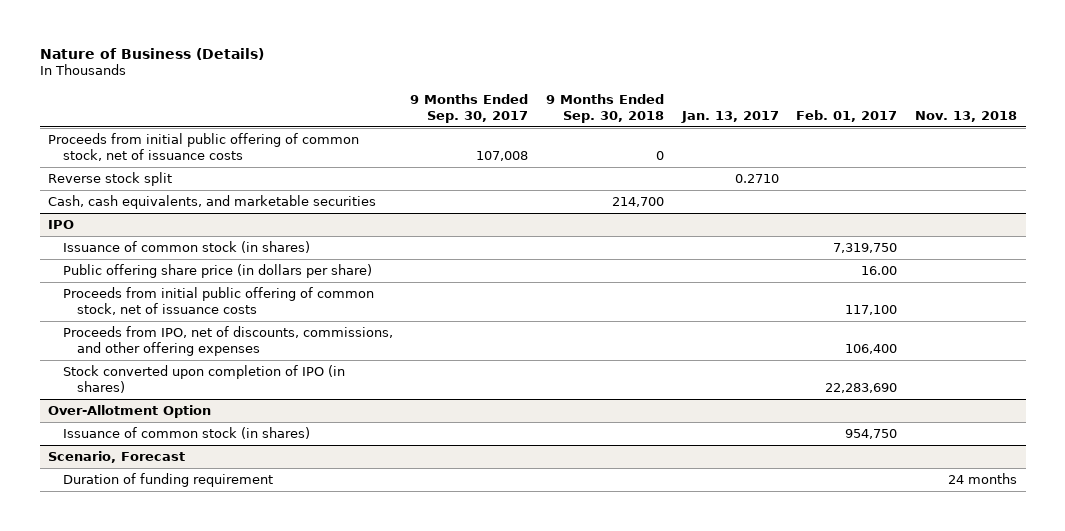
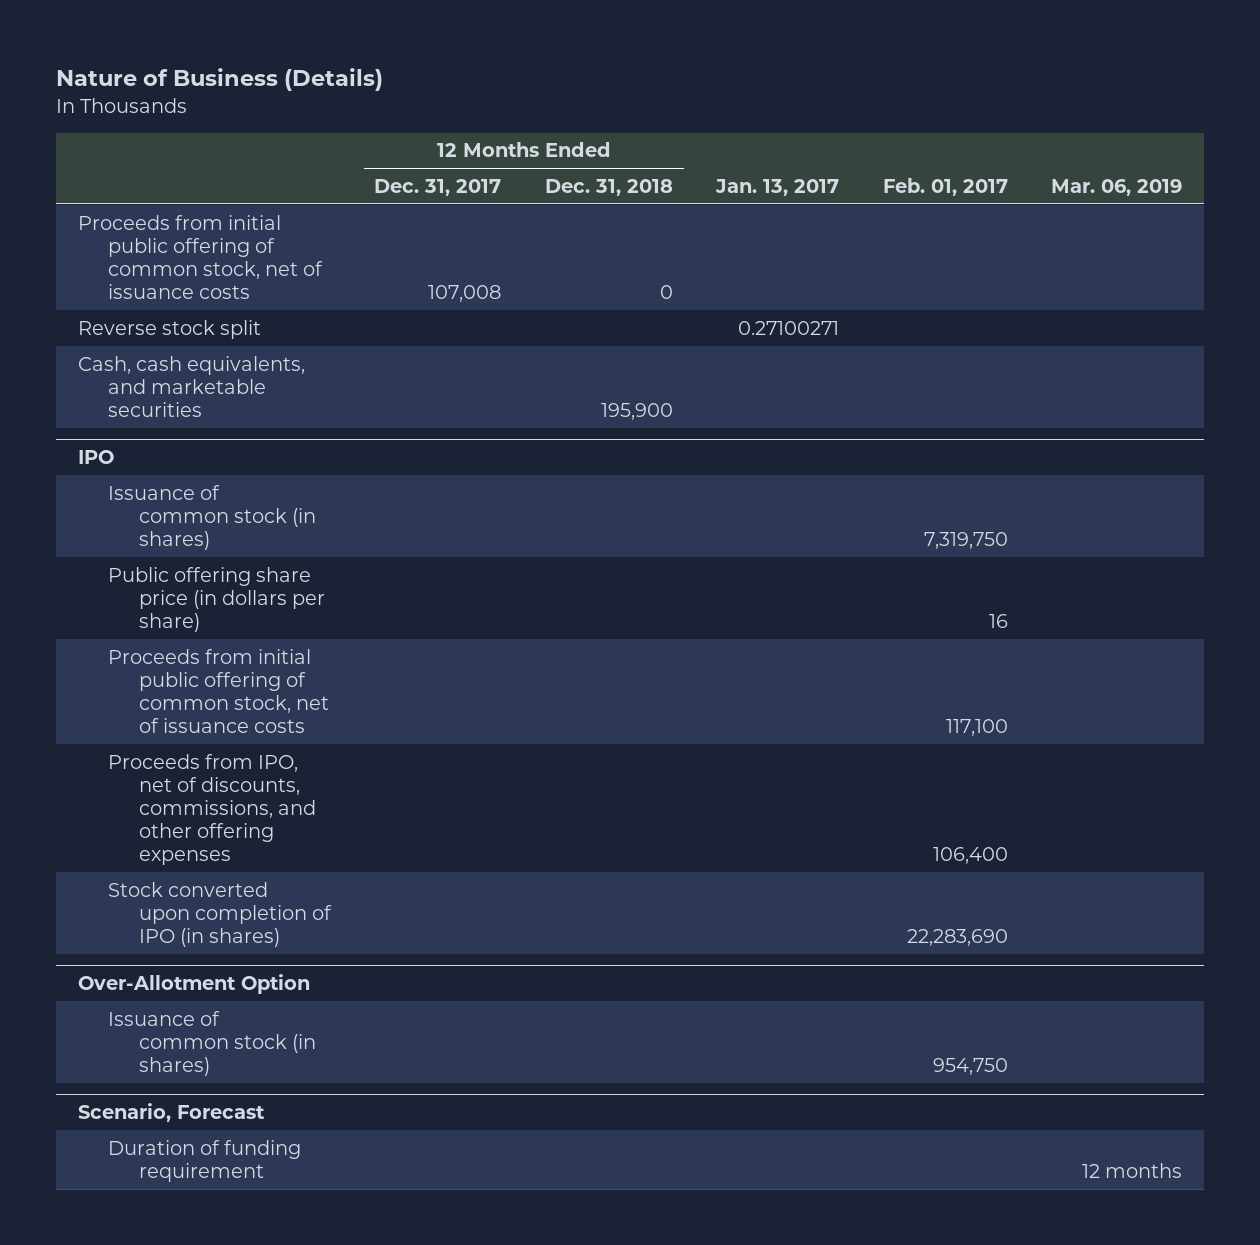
- | 9 Months Ended Sep. 30, 2017 | 9 Months Ended Sep. 30, 2018 | Jan. 13, 2017 | Feb. 01, 2017 | Nov. 13, 2018
+ | 12 Months Ended Dec. 31, 2017 | 12 Months Ended Dec. 31, 2018 | Jan. 13, 2017 | Feb. 01, 2017 | Mar. 06, 2019
- Reverse stock split | | | 0.2710 | |
+ Reverse stock split | | | 0.27100271 | |
@ IPO
- Public offering share price (in dollars per share) | | | | 16.00 |
+ Public offering share price (in dollars per share) | | | | 16 |

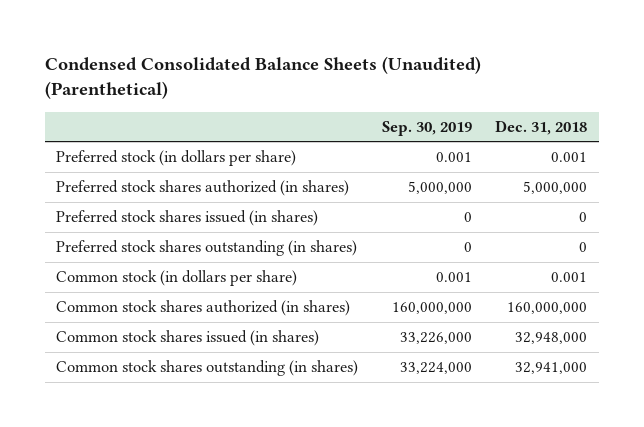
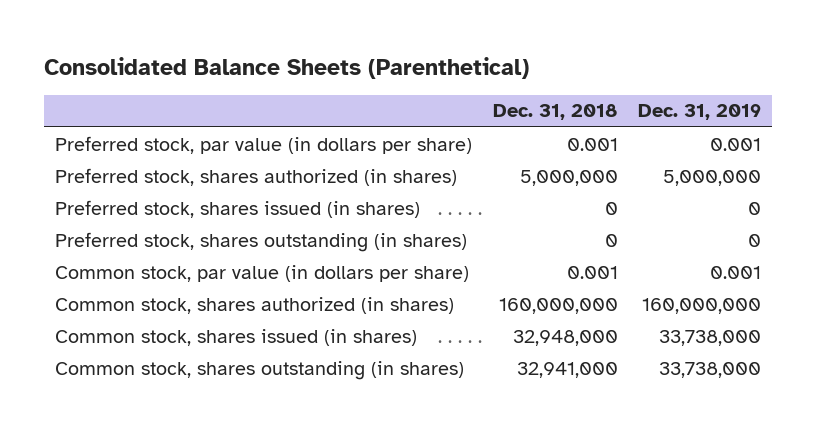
- Condensed Consolidated Balance Sheets (Unaudited) (Parenthetical)
+ Consolidated Balance Sheets (Parenthetical)
- | Sep. 30, 2019 | Dec. 31, 2018
+ | Dec. 31, 2018 | Dec. 31, 2019
- Preferred stock (in dollars per share) | 0.001 | 0.001
- Preferred stock shares authorized (in shares) | 5,000,000 | 5,000,000
- Preferred stock shares issued (in shares) | 0 | 0
- Preferred stock shares outstanding (in shares) | 0 | 0
- Common stock (in dollars per share) | 0.001 | 0.001
- Common stock shares authorized (in shares) | 160,000,000 | 160,000,000
- Common stock shares issued (in shares) | 33,226,000 | 32,948,000
- Common stock shares outstanding (in shares) | 33,224,000 | 32,941,000
+ Preferred stock, par value (in dollars per share) | 0.001 | 0.001
+ Preferred stock, shares authorized (in shares) | 5,000,000 | 5,000,000
+ Preferred stock, shares issued (in shares) | 0 | 0
+ Preferred stock, shares outstanding (in shares) | 0 | 0
+ Common stock, par value (in dollars per share) | 0.001 | 0.001
+ Common stock, shares authorized (in shares) | 160,000,000 | 160,000,000
+ Common stock, shares issued (in shares) | 32,948,000 | 33,738,000
+ Common stock, shares outstanding (in shares) | 32,941,000 | 33,738,000

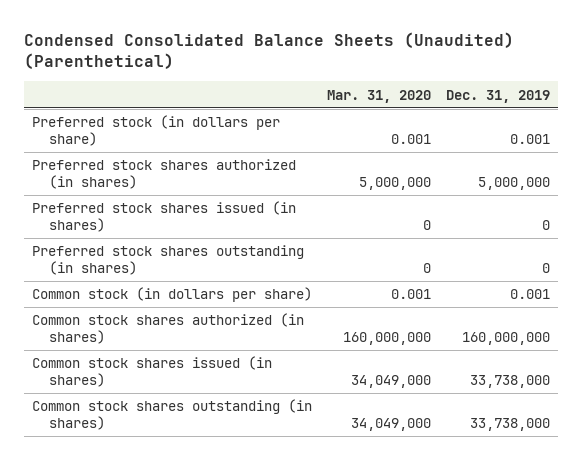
- Consolidated Balance Sheets (Parenthetical)
+ Condensed Consolidated Balance Sheets (Unaudited) (Parenthetical)
- | Dec. 31, 2018 | Dec. 31, 2019
+ | Mar. 31, 2020 | Dec. 31, 2019
- Preferred stock, par value (in dollars per share) | 0.001 | 0.001
- Preferred stock, shares authorized (in shares) | 5,000,000 | 5,000,000
- Preferred stock, shares issued (in shares) | 0 | 0
- Preferred stock, shares outstanding (in shares) | 0 | 0
- Common stock, par value (in dollars per share) | 0.001 | 0.001
- Common stock, shares authorized (in shares) | 160,000,000 | 160,000,000
- Common stock, shares issued (in shares) | 32,948,000 | 33,738,000
- Common stock, shares outstanding (in shares) | 32,941,000 | 33,738,000
+ Preferred stock (in dollars per share) | 0.001 | 0.001
+ Preferred stock shares authorized (in shares) | 5,000,000 | 5,000,000
+ Preferred stock shares issued (in shares) | 0 | 0
+ Preferred stock shares outstanding (in shares) | 0 | 0
+ Common stock (in dollars per share) | 0.001 | 0.001
+ Common stock shares authorized (in shares) | 160,000,000 | 160,000,000
+ Common stock shares issued (in shares) | 34,049,000 | 33,738,000
+ Common stock shares outstanding (in shares) | 34,049,000 | 33,738,000

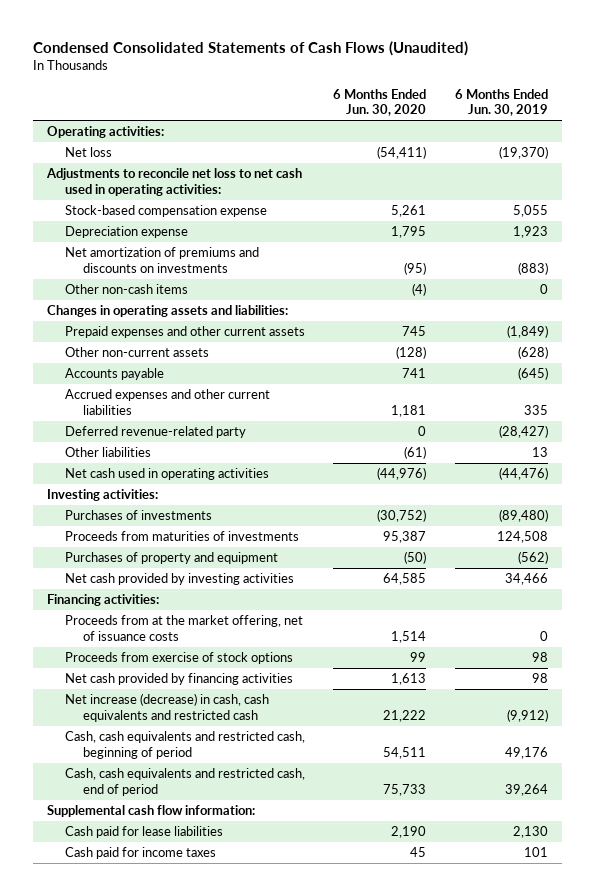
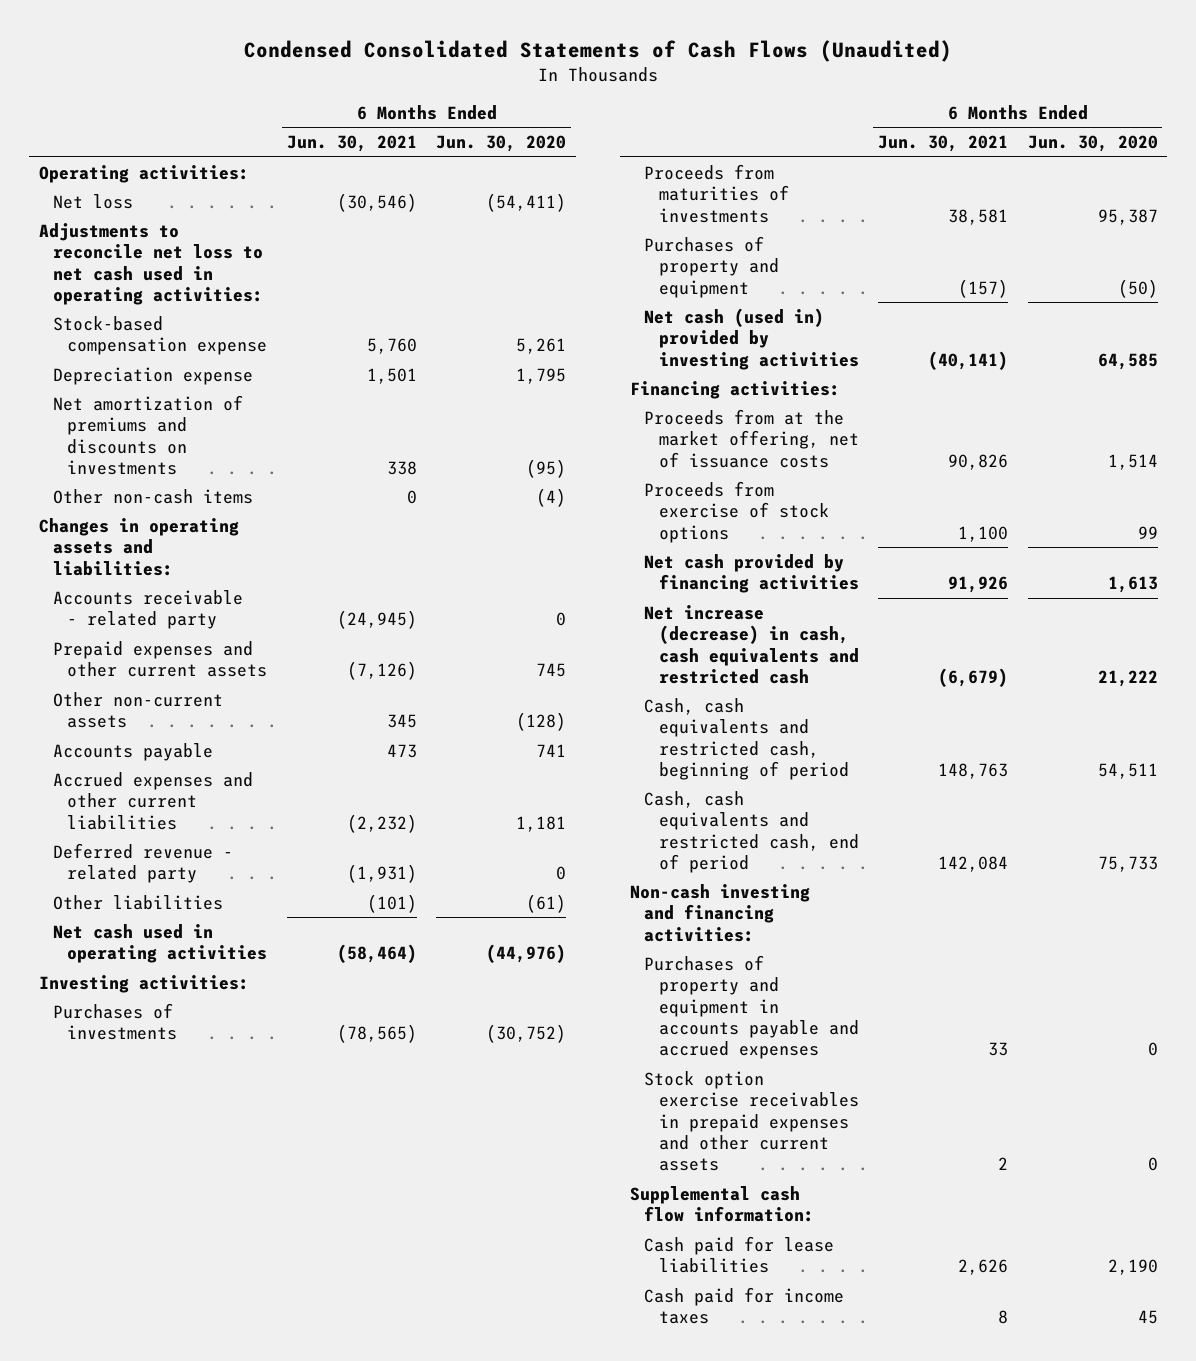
- | 6 Months Ended Jun. 30, 2020 | 6 Months Ended Jun. 30, 2019
+ | 6 Months Ended Jun. 30, 2021 | 6 Months Ended Jun. 30, 2020
+ Accounts receivable - related party | (24,945) | 0
- Deferred revenue-related party | 0 | (28,427)
+ Deferred revenue - related party | (1,931) | 0
- Net cash provided by investing activities | 64,585 | 34,466
+ Net cash (used in) provided by investing activities | (40,141) | 64,585
+ Non-cash investing and financing activities:
+ Purchases of property and equipment in accounts payable and accrued expenses | 33 | 0
+ Stock option exercise receivables in prepaid expenses and other current assets | 2 | 0

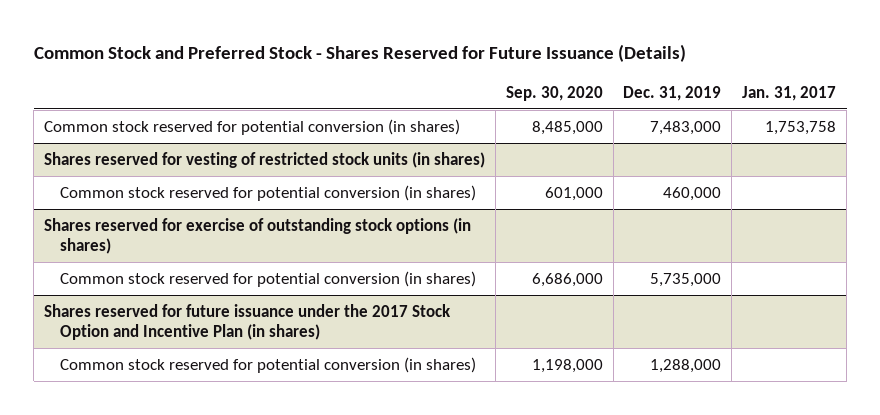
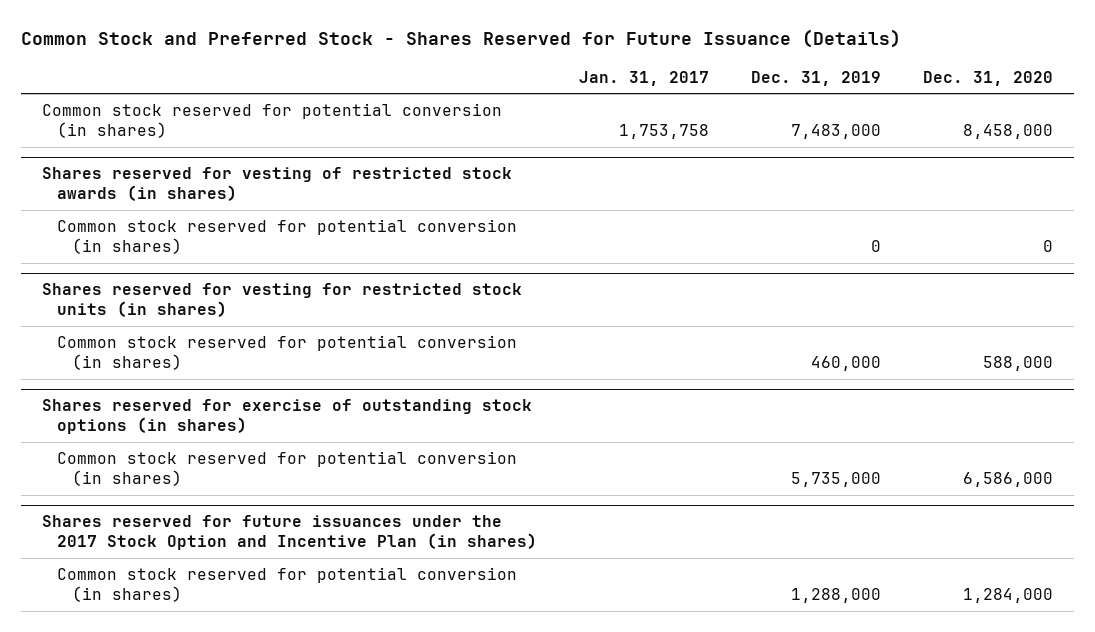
- | Sep. 30, 2020 | Dec. 31, 2019 | Jan. 31, 2017
+ | Jan. 31, 2017 | Dec. 31, 2019 | Dec. 31, 2020
- Shares reserved for vesting of restricted stock units (in shares)
+ Shares reserved for vesting of restricted stock awards (in shares)
+ Common stock reserved for potential conversion (in shares) | | 0 | 0
+ Shares reserved for vesting for restricted stock units (in shares)
- Shares reserved for future issuance under the 2017 Stock Option and Incentive Plan (in shares)
+ Shares reserved for future issuances under the 2017 Stock Option and Incentive Plan (in shares)

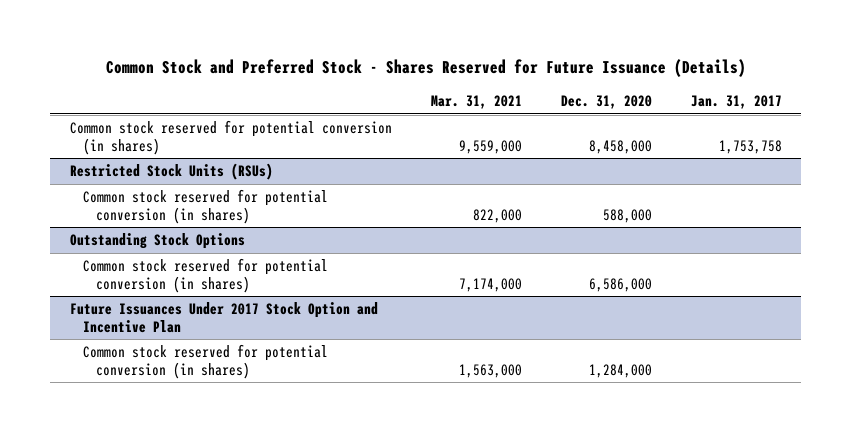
- | Jan. 31, 2017 | Dec. 31, 2019 | Dec. 31, 2020
+ | Mar. 31, 2021 | Dec. 31, 2020 | Jan. 31, 2017
- Shares reserved for vesting of restricted stock awards (in shares)
- Common stock reserved for potential conversion (in shares) | | 0 | 0
- Shares reserved for vesting for restricted stock units (in shares)
+ Restricted Stock Units (RSUs)
- Shares reserved for exercise of outstanding stock options (in shares)
+ Outstanding Stock Options
- Shares reserved for future issuances under the 2017 Stock Option and Incentive Plan (in shares)
+ Future Issuances Under 2017 Stock Option and Incentive Plan

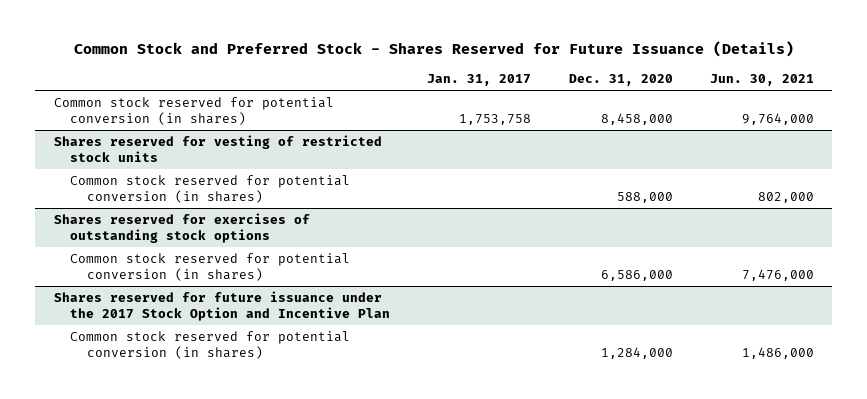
- | Mar. 31, 2021 | Dec. 31, 2020 | Jan. 31, 2017
+ | Jan. 31, 2017 | Dec. 31, 2020 | Jun. 30, 2021
- Restricted Stock Units (RSUs)
+ Shares reserved for vesting of restricted stock units
- Outstanding Stock Options
+ Shares reserved for exercises of outstanding stock options
- Future Issuances Under 2017 Stock Option and Incentive Plan
+ Shares reserved for future issuance under the 2017 Stock Option and Incentive Plan

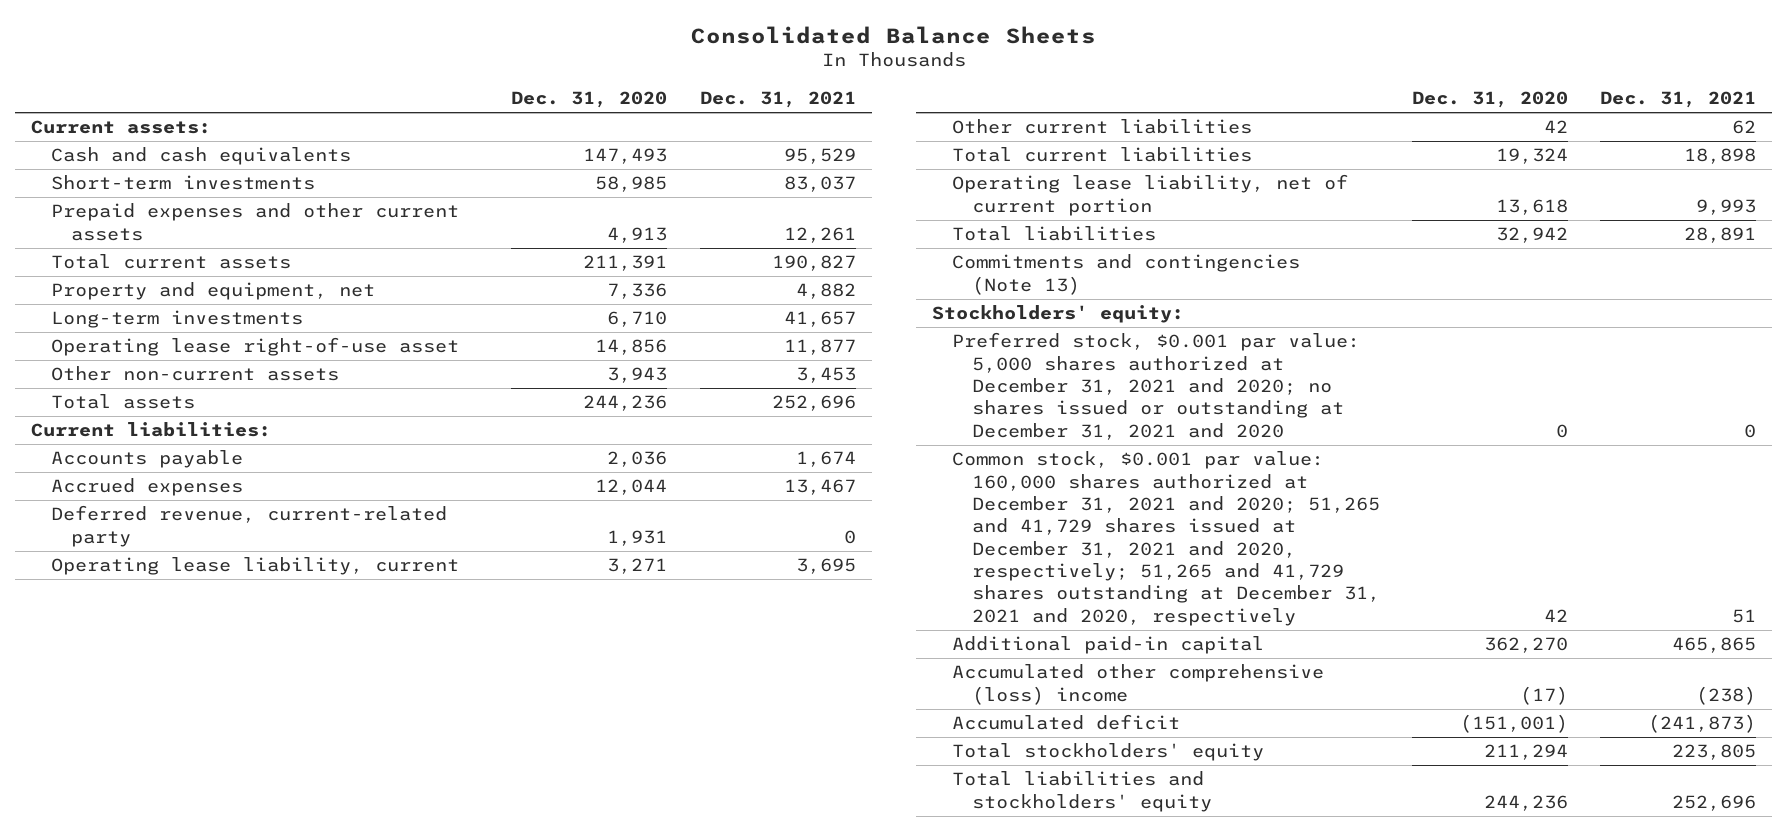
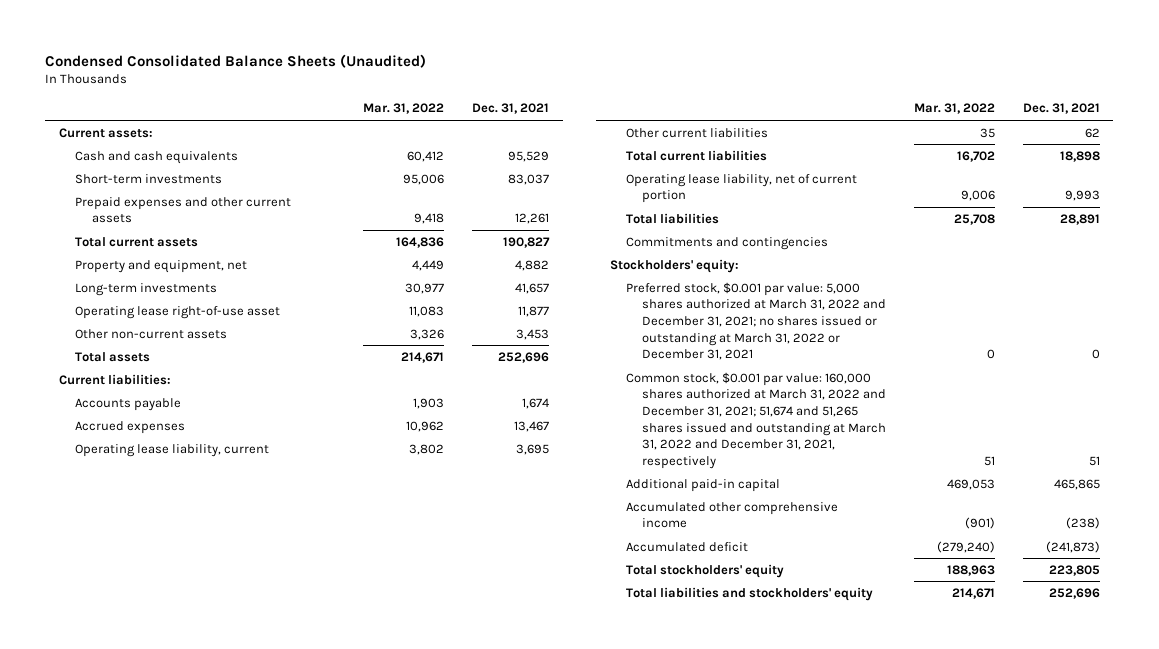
- Consolidated Balance Sheets
+ Condensed Consolidated Balance Sheets (Unaudited)
- | Dec. 31, 2020 | Dec. 31, 2021
+ | Mar. 31, 2022 | Dec. 31, 2021
- Deferred revenue, current-related party | 1,931 | 0
- Commitments and contingencies (Note 13)
+ Commitments and contingencies
- Preferred stock, $0.001 par value: 5,000 shares authorized at December 31, 2021 and 2020; no shares issued or outstanding at December 31, 2021 and 2020 | 0 | 0
- Common stock, $0.001 par value: 160,000 shares authorized at December 31, 2021 and 2020; 51,265 and 41,729 shares issued at December 31, 2021 and 2020, respectively; 51,265 and 41,729 shares outstanding at December 31, 2021 and 2020, respectively | 42 | 51
+ Preferred stock, $0.001 par value: 5,000 shares authorized at March 31, 2022 and December 31, 2021; no shares issued or outstanding at March 31, 2022 or December 31, 2021 | 0 | 0
+ Common stock, $0.001 par value: 160,000 shares authorized at March 31, 2022 and December 31, 2021; 51,674 and 51,265 shares issued and outstanding at March 31, 2022 and December 31, 2021, respectively | 51 | 51
- Accumulated other comprehensive (loss) income | (17) | (238)
+ Accumulated other comprehensive income | (901) | (238)

